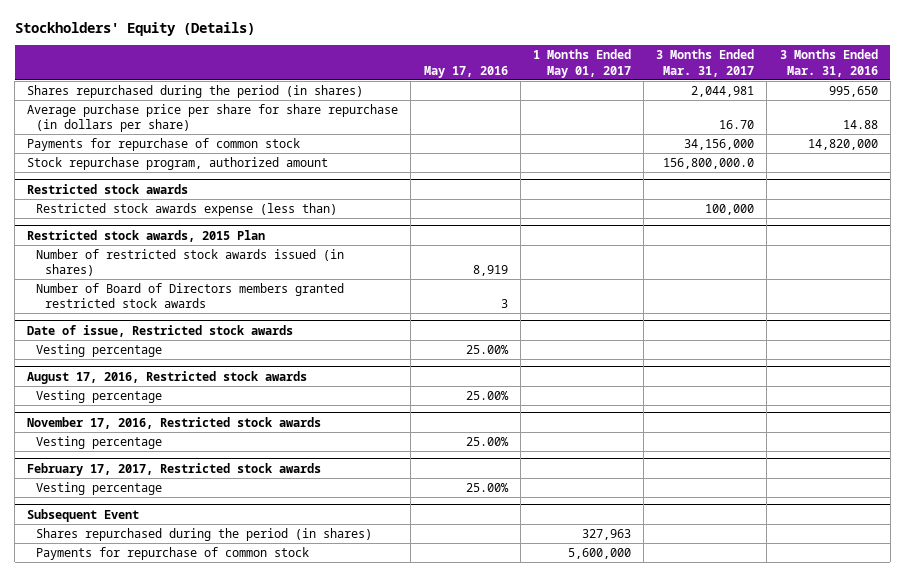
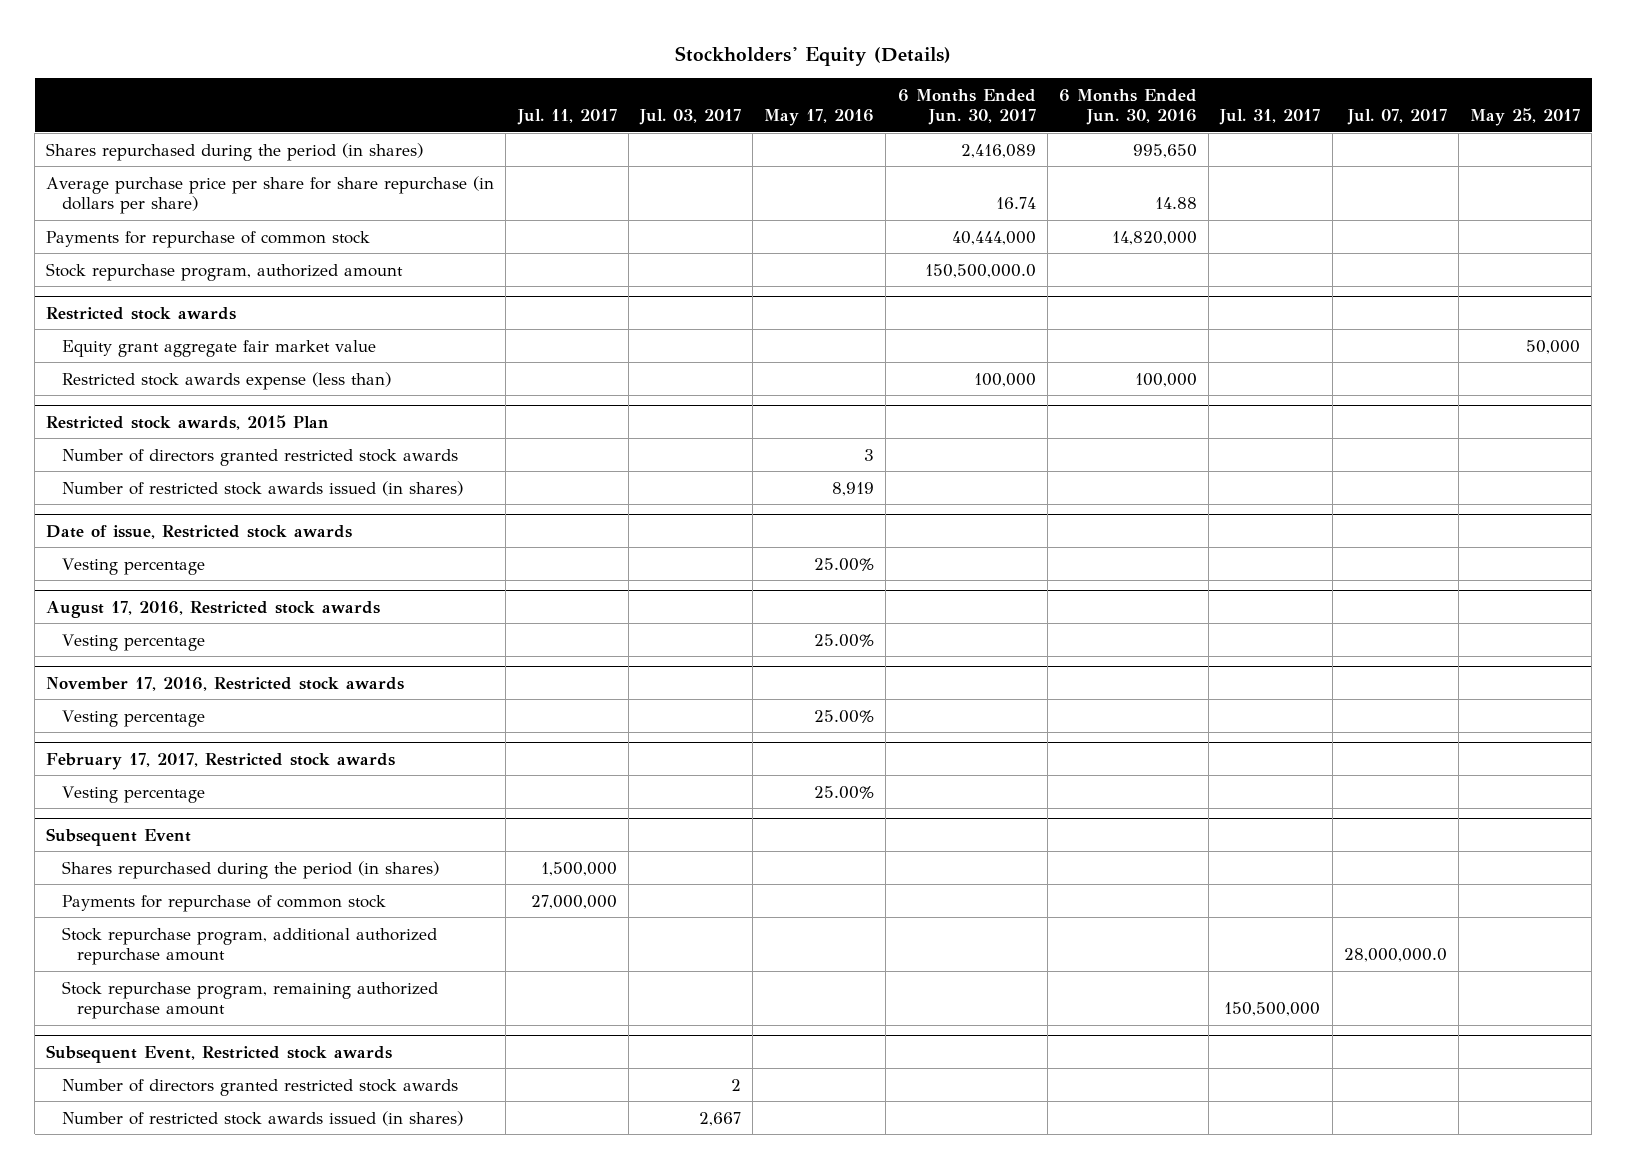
- | May 17, 2016 | 1 Months Ended May 01, 2017 | 3 Months Ended Mar. 31, 2017 | 3 Months Ended Mar. 31, 2016
+ | Jul. 11, 2017 | Jul. 03, 2017 | May 17, 2016 | 6 Months Ended Jun. 30, 2017 | 6 Months Ended Jun. 30, 2016 | Jul. 31, 2017 | Jul. 07, 2017 | May 25, 2017
@ Restricted stock awards
+ Equity grant aggregate fair market value | | | | | | | | 50,000
@ Restricted stock awards, 2015 Plan
+ Number of directors granted restricted stock awards | | | 3 | | | | |
- Number of Board of Directors members granted restricted stock awards | 3 | | |
@ Subsequent Event
+ Stock repurchase program, additional authorized repurchase amount | | | | | | | 28,000,000.0 |
+ Stock repurchase program, remaining authorized repurchase amount | | | | | | 150,500,000 | |
+ Subsequent Event, Restricted stock awards
+ Number of directors granted restricted stock awards | | 2 | | | | | |
+ Number of restricted stock awards issued (in shares) | | 2,667 | | | | | |

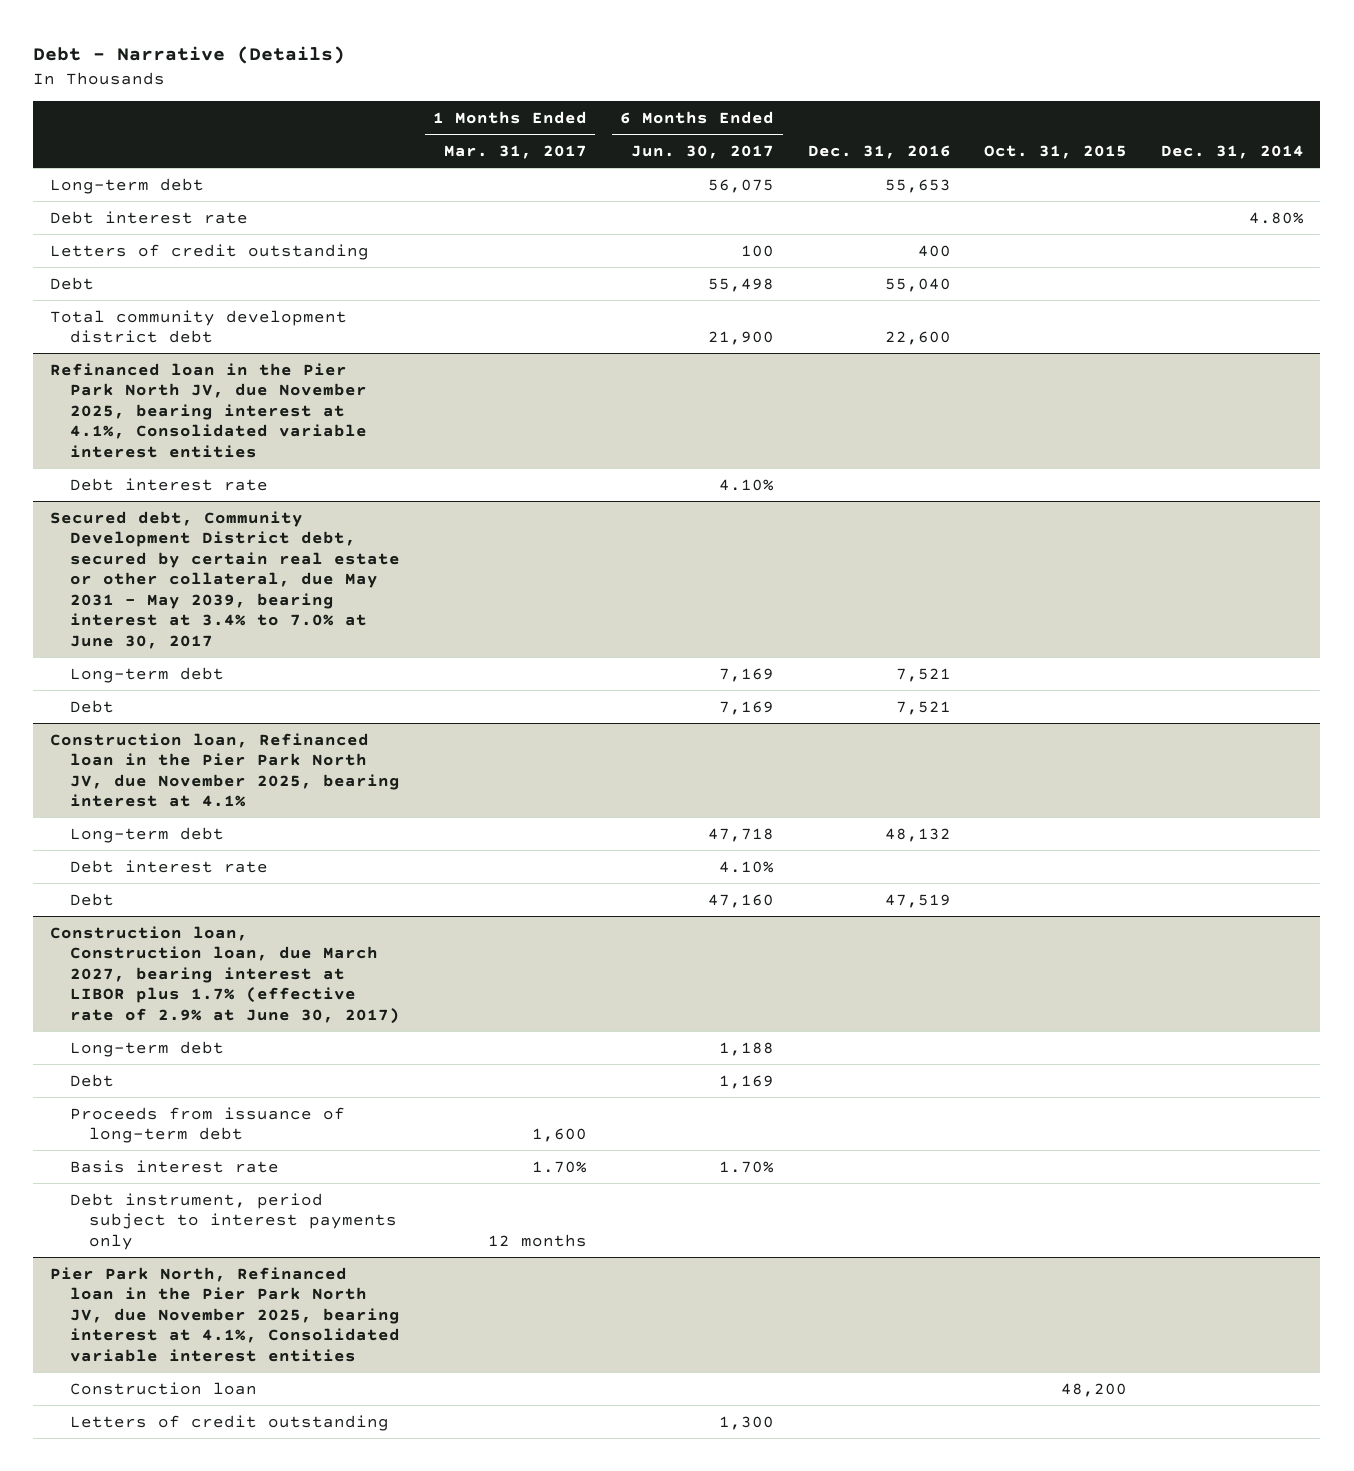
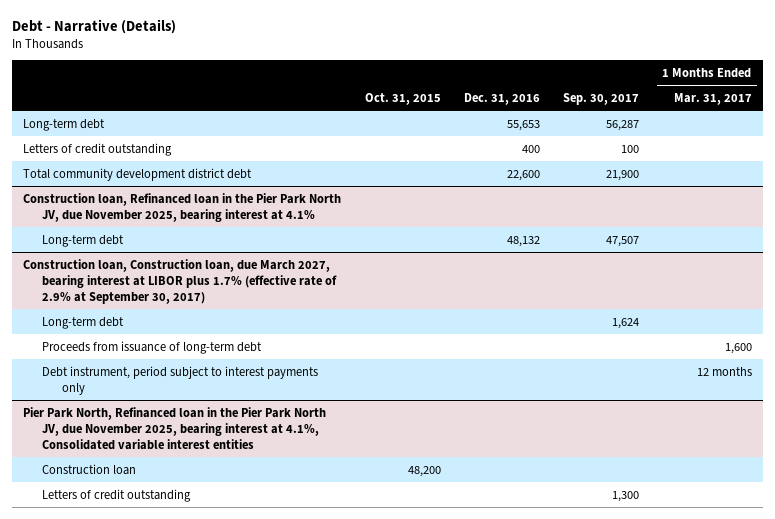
- | 1 Months Ended Mar. 31, 2017 | 6 Months Ended Jun. 30, 2017 | Dec. 31, 2016 | Oct. 31, 2015 | Dec. 31, 2014
+ | Oct. 31, 2015 | Dec. 31, 2016 | Sep. 30, 2017 | 1 Months Ended Mar. 31, 2017
- Debt interest rate | | | | | 4.80%
- Debt | | 55,498 | 55,040 | |
- Refinanced loan in the Pier Park North JV, due November 2025, bearing interest at 4.1%, Consolidated variable interest entities
- Debt interest rate | | 4.10% | | |
- Secured debt, Community Development District debt, secured by certain real estate or other collateral, due May 2031 - May 2039, bearing interest at 3.4% to 7.0% at June 30, 2017
- Long-term debt | | 7,169 | 7,521 | |
- Debt | | 7,169 | 7,521 | |
@ Construction loan, Refinanced loan in the Pier Park North JV, due November 2025, bearing interest at 4.1%
- Debt interest rate | | 4.10% | | |
- Debt | | 47,160 | 47,519 | |
- Construction loan, Construction loan, due March 2027, bearing interest at LIBOR plus 1.7% (effective rate of 2.9% at June 30, 2017)
+ Construction loan, Construction loan, due March 2027, bearing interest at LIBOR plus 1.7% (effective rate of 2.9% at September 30, 2017)
- Debt | | 1,169 | | |
- Basis interest rate | 1.70% | 1.70% | | |

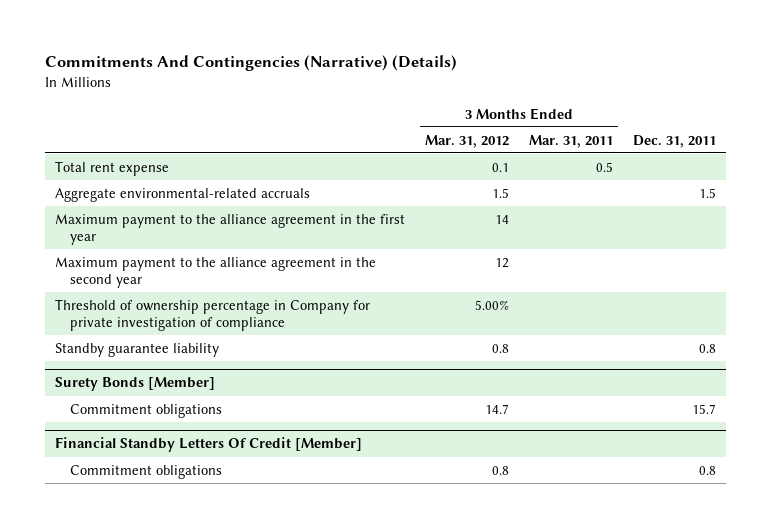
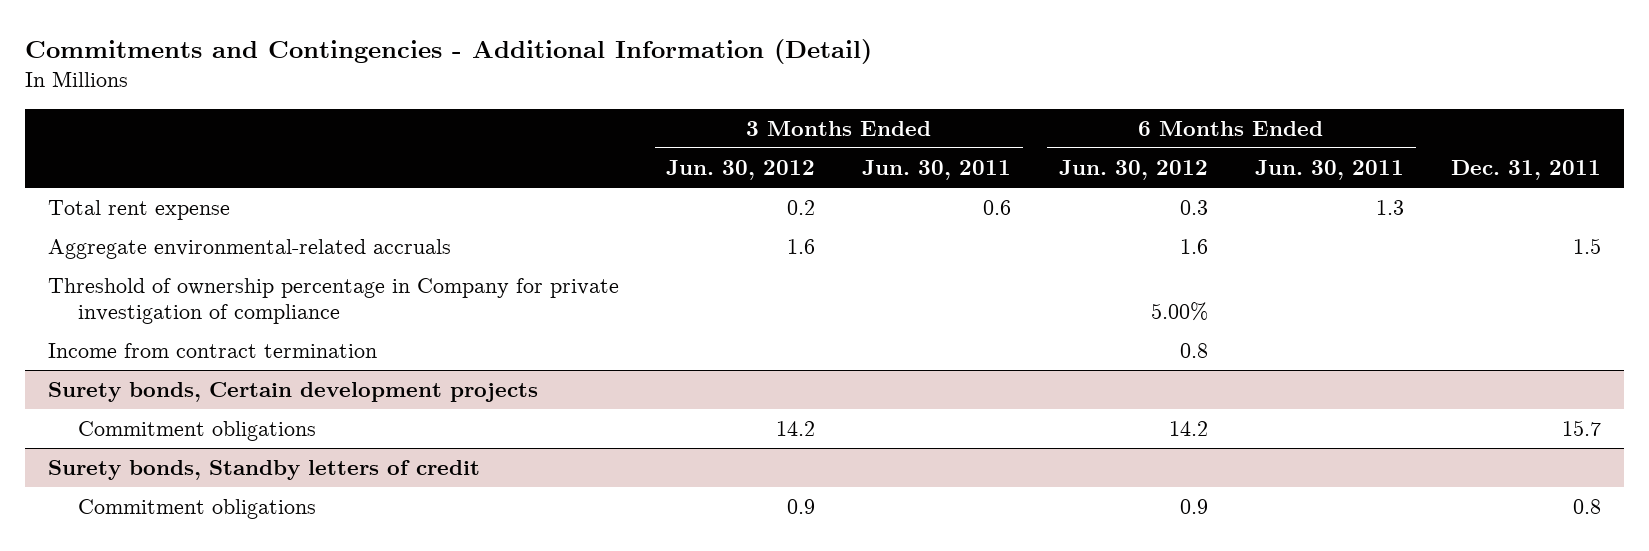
- Commitments And Contingencies (Narrative) (Details)
+ Commitments and Contingencies - Additional Information (Detail)
- | 3 Months Ended Mar. 31, 2012 | 3 Months Ended Mar. 31, 2011 | Dec. 31, 2011
+ | 3 Months Ended Jun. 30, 2012 | 3 Months Ended Jun. 30, 2011 | 6 Months Ended Jun. 30, 2012 | 6 Months Ended Jun. 30, 2011 | Dec. 31, 2011
- Maximum payment to the alliance agreement in the first year | 14 | |
- Maximum payment to the alliance agreement in the second year | 12 | |
- Standby guarantee liability | 0.8 | | 0.8
- Surety Bonds [Member]
+ Income from contract termination | | | 0.8 | |
+ Surety bonds, Certain development projects
- Financial Standby Letters Of Credit [Member]
+ Surety bonds, Standby letters of credit

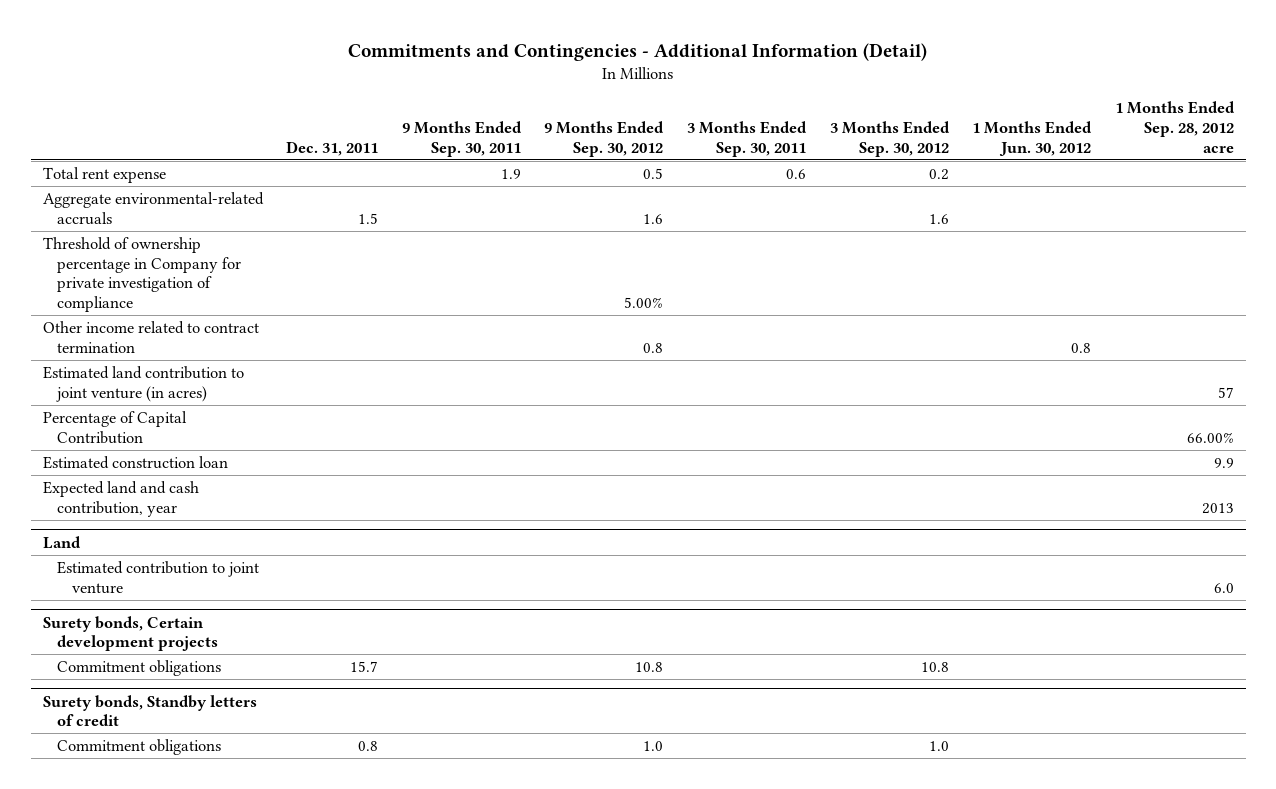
- | 3 Months Ended Jun. 30, 2012 | 3 Months Ended Jun. 30, 2011 | 6 Months Ended Jun. 30, 2012 | 6 Months Ended Jun. 30, 2011 | Dec. 31, 2011
+ | Dec. 31, 2011 | 9 Months Ended Sep. 30, 2011 | 9 Months Ended Sep. 30, 2012 | 3 Months Ended Sep. 30, 2011 | 3 Months Ended Sep. 30, 2012 | 1 Months Ended Jun. 30, 2012 | 1 Months Ended Sep. 28, 2012 acre
- Income from contract termination | | | 0.8 | |
+ Other income related to contract termination | | | 0.8 | | | 0.8 |
+ Estimated land contribution to joint venture (in acres) | | | | | | | 57
+ Percentage of Capital Contribution | | | | | | | 66.00%
+ Estimated construction loan | | | | | | | 9.9
+ Expected land and cash contribution, year | | | | | | | 2013
+ Land
+ Estimated contribution to joint venture | | | | | | | 6.0

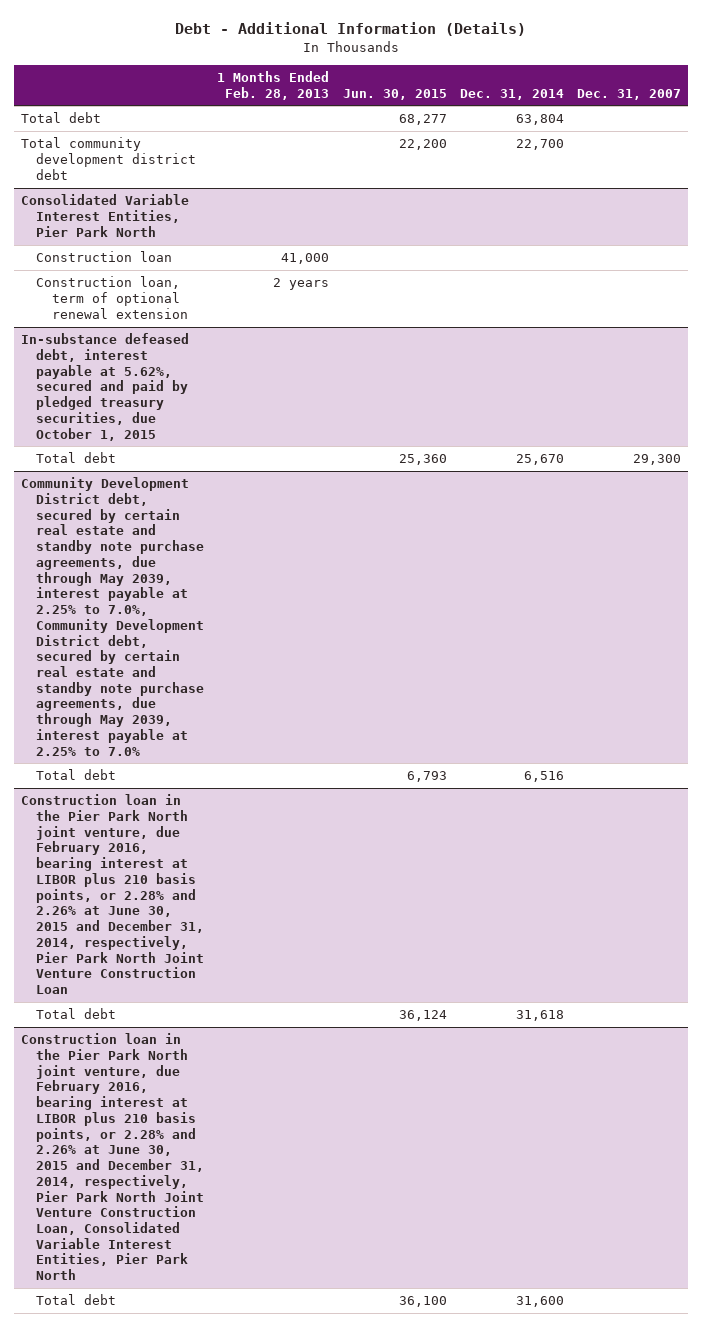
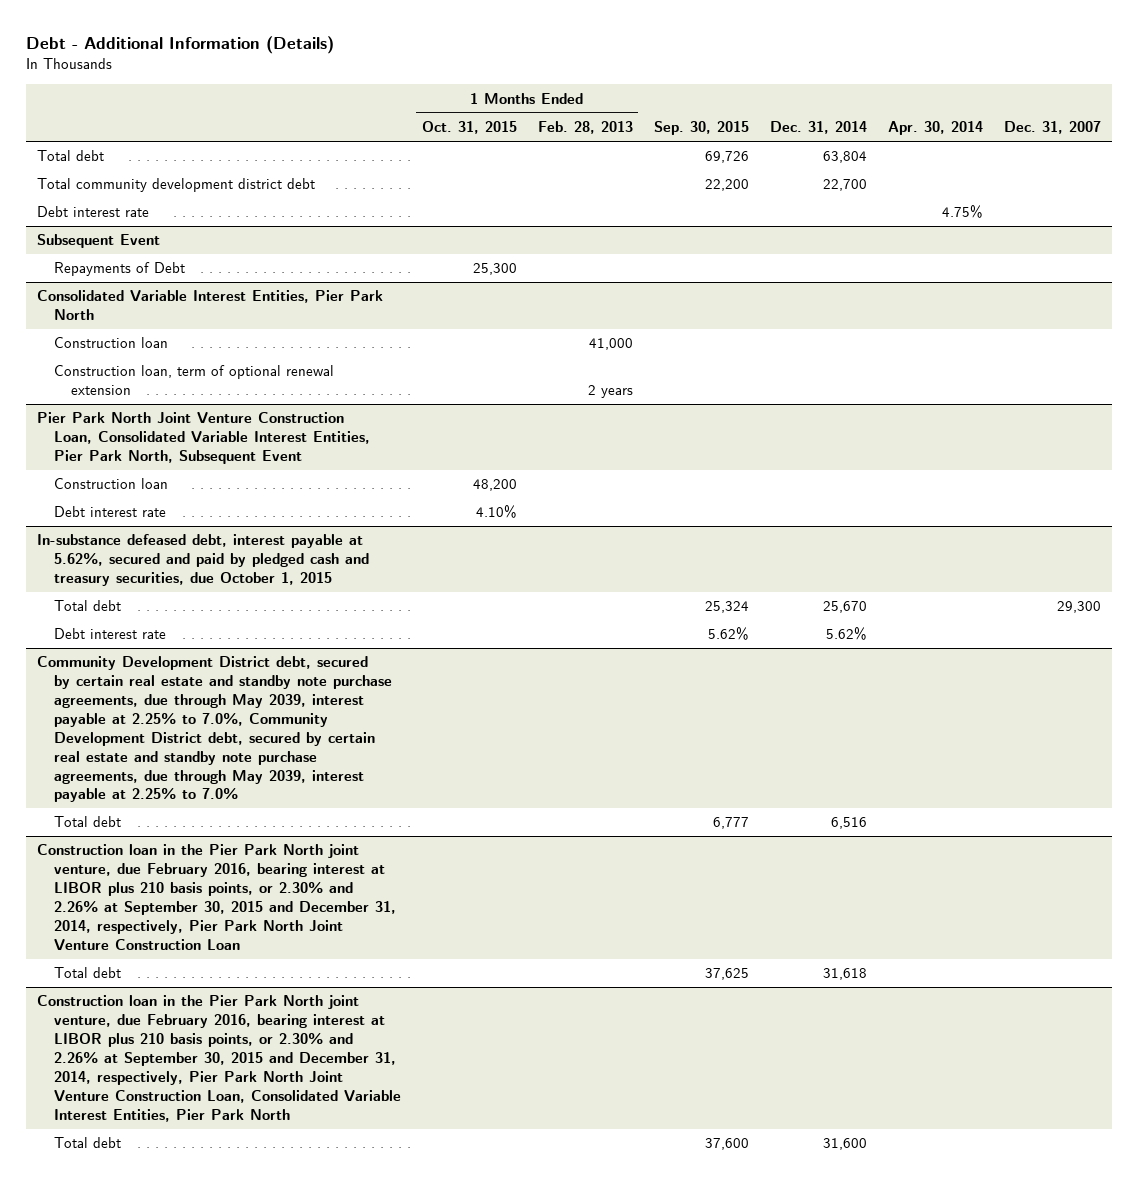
- | 1 Months Ended Feb. 28, 2013 | Jun. 30, 2015 | Dec. 31, 2014 | Dec. 31, 2007
+ | 1 Months Ended Oct. 31, 2015 | 1 Months Ended Feb. 28, 2013 | Sep. 30, 2015 | Dec. 31, 2014 | Apr. 30, 2014 | Dec. 31, 2007
+ Debt interest rate | | | | | 4.75% |
+ Subsequent Event
+ Repayments of Debt | 25,300 | | | | |
- In-substance defeased debt, interest payable at 5.62%, secured and paid by pledged treasury securities, due October 1, 2015
+ Pier Park North Joint Venture Construction Loan, Consolidated Variable Interest Entities, Pier Park North, Subsequent Event
+ Construction loan | 48,200 | | | | |
+ Debt interest rate | 4.10% | | | | |
+ In-substance defeased debt, interest payable at 5.62%, secured and paid by pledged cash and treasury securities, due October 1, 2015
+ Debt interest rate | | | 5.62% | 5.62% | |
- Construction loan in the Pier Park North joint venture, due February 2016, bearing interest at LIBOR plus 210 basis points, or 2.28% and 2.26% at June 30, 2015 and December 31, 2014, respectively, Pier Park North Joint Venture Construction Loan
+ Construction loan in the Pier Park North joint venture, due February 2016, bearing interest at LIBOR plus 210 basis points, or 2.30% and 2.26% at September 30, 2015 and December 31, 2014, respectively, Pier Park North Joint Venture Construction Loan
- Construction loan in the Pier Park North joint venture, due February 2016, bearing interest at LIBOR plus 210 basis points, or 2.28% and 2.26% at June 30, 2015 and December 31, 2014, respectively, Pier Park North Joint Venture Construction Loan, Consolidated Variable Interest Entities, Pier Park North
+ Construction loan in the Pier Park North joint venture, due February 2016, bearing interest at LIBOR plus 210 basis points, or 2.30% and 2.26% at September 30, 2015 and December 31, 2014, respectively, Pier Park North Joint Venture Construction Loan, Consolidated Variable Interest Entities, Pier Park North

